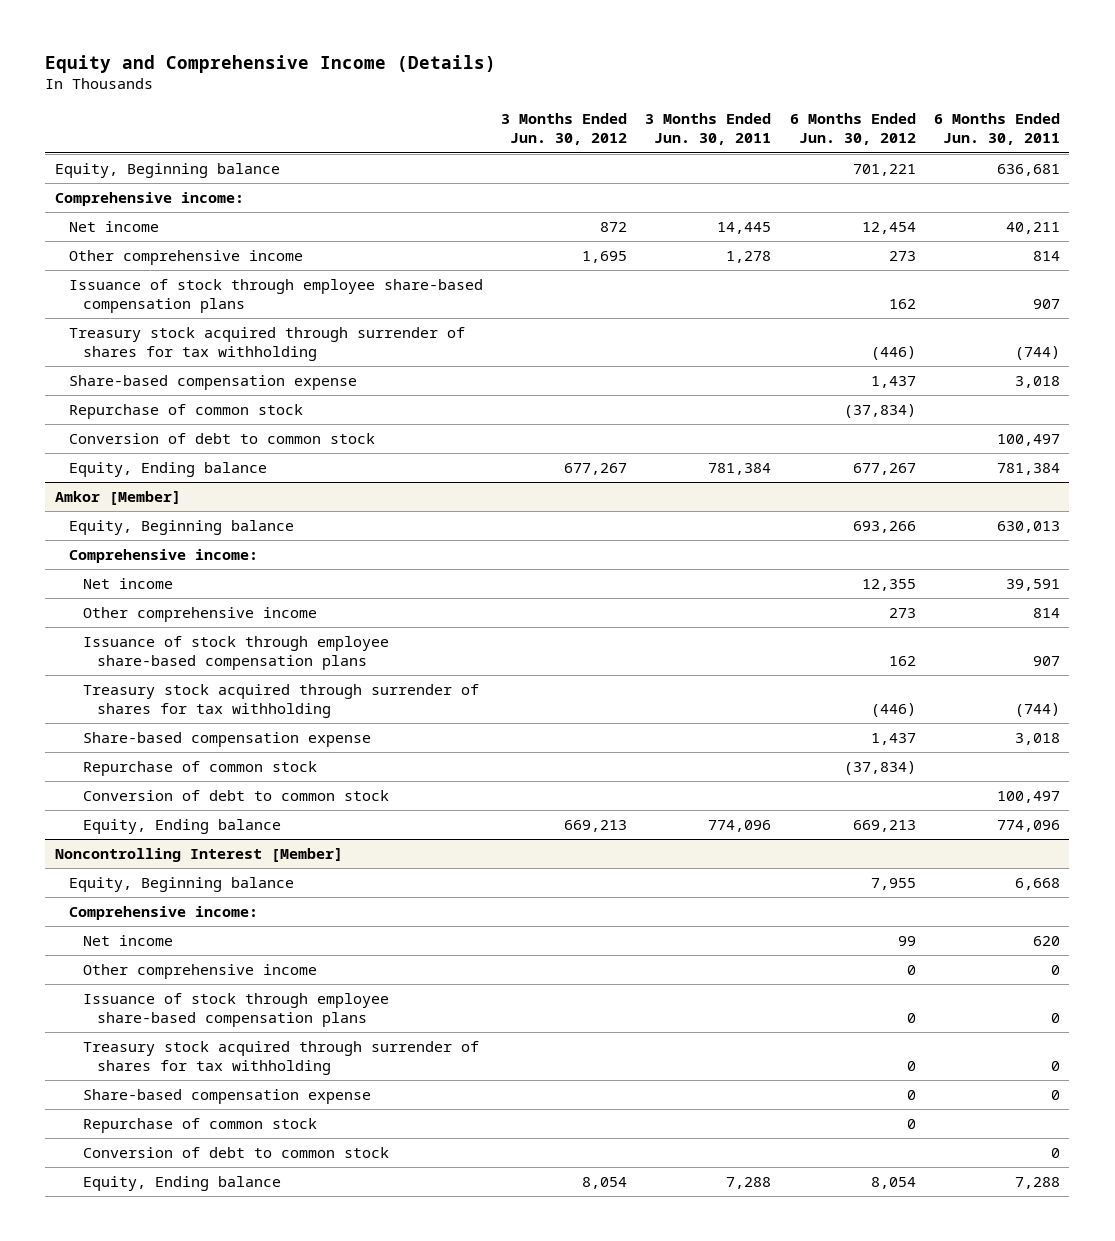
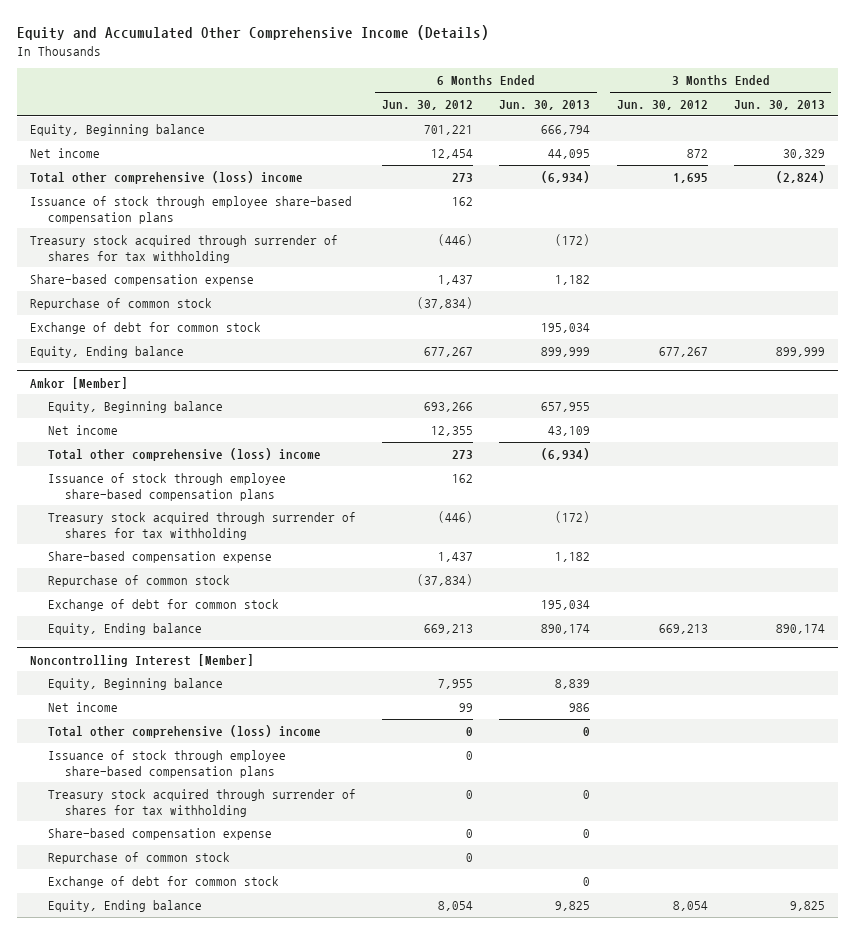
- Equity and Comprehensive Income (Details)
+ Equity and Accumulated Other Comprehensive Income (Details)
- | 3 Months Ended Jun. 30, 2012 | 3 Months Ended Jun. 30, 2011 | 6 Months Ended Jun. 30, 2012 | 6 Months Ended Jun. 30, 2011
+ | 6 Months Ended Jun. 30, 2012 | 6 Months Ended Jun. 30, 2013 | 3 Months Ended Jun. 30, 2012 | 3 Months Ended Jun. 30, 2013
- Comprehensive income:
- Other comprehensive income | 1,695 | 1,278 | 273 | 814
+ Total other comprehensive (loss) income | 273 | (6,934) | 1,695 | (2,824)
- Conversion of debt to common stock | | | | 100,497
+ Exchange of debt for common stock | | 195,034 | |
@ Amkor [Member]
- Comprehensive income:
- Other comprehensive income | | | 273 | 814
+ Total other comprehensive (loss) income | 273 | (6,934) | |
- Conversion of debt to common stock | | | | 100,497
+ Exchange of debt for common stock | | 195,034 | |
@ Noncontrolling Interest [Member]
- Comprehensive income:
- Other comprehensive income | | | 0 | 0
+ Total other comprehensive (loss) income | 0 | 0 | |
- Conversion of debt to common stock | | | | 0
+ Exchange of debt for common stock | | 0 | |

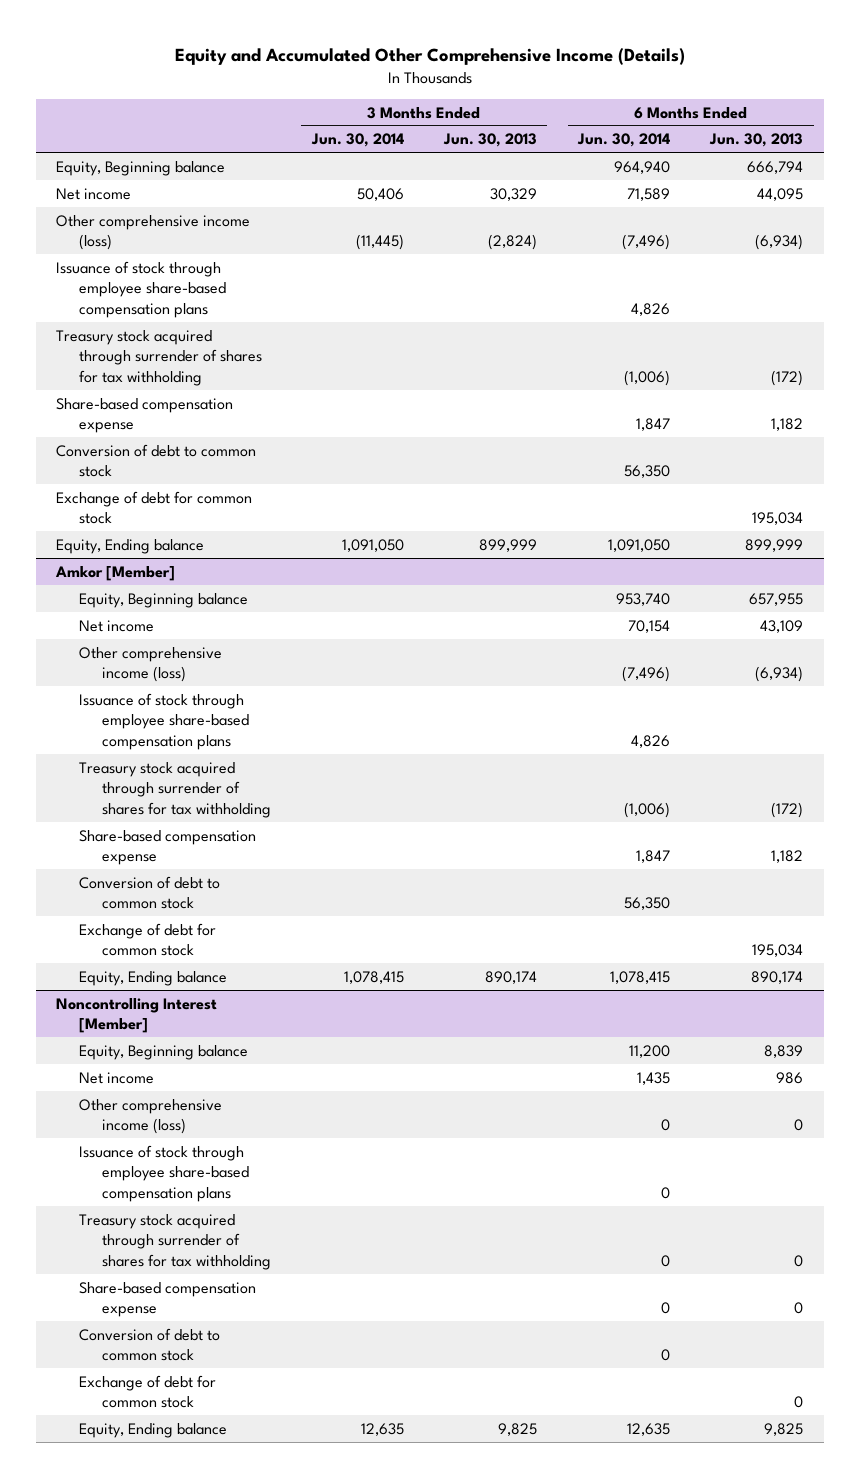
- | 6 Months Ended Jun. 30, 2012 | 6 Months Ended Jun. 30, 2013 | 3 Months Ended Jun. 30, 2012 | 3 Months Ended Jun. 30, 2013
+ | 3 Months Ended Jun. 30, 2014 | 3 Months Ended Jun. 30, 2013 | 6 Months Ended Jun. 30, 2014 | 6 Months Ended Jun. 30, 2013
- Total other comprehensive (loss) income | 273 | (6,934) | 1,695 | (2,824)
+ Other comprehensive income (loss) | (11,445) | (2,824) | (7,496) | (6,934)
- Repurchase of common stock | (37,834) | | |
+ Conversion of debt to common stock | | | 56,350 |
@ Amkor [Member]
- Total other comprehensive (loss) income | 273 | (6,934) | |
+ Other comprehensive income (loss) | | | (7,496) | (6,934)
- Repurchase of common stock | (37,834) | | |
+ Conversion of debt to common stock | | | 56,350 |
@ Noncontrolling Interest [Member]
- Total other comprehensive (loss) income | 0 | 0 | |
+ Other comprehensive income (loss) | | | 0 | 0
- Repurchase of common stock | 0 | | |
+ Conversion of debt to common stock | | | 0 |

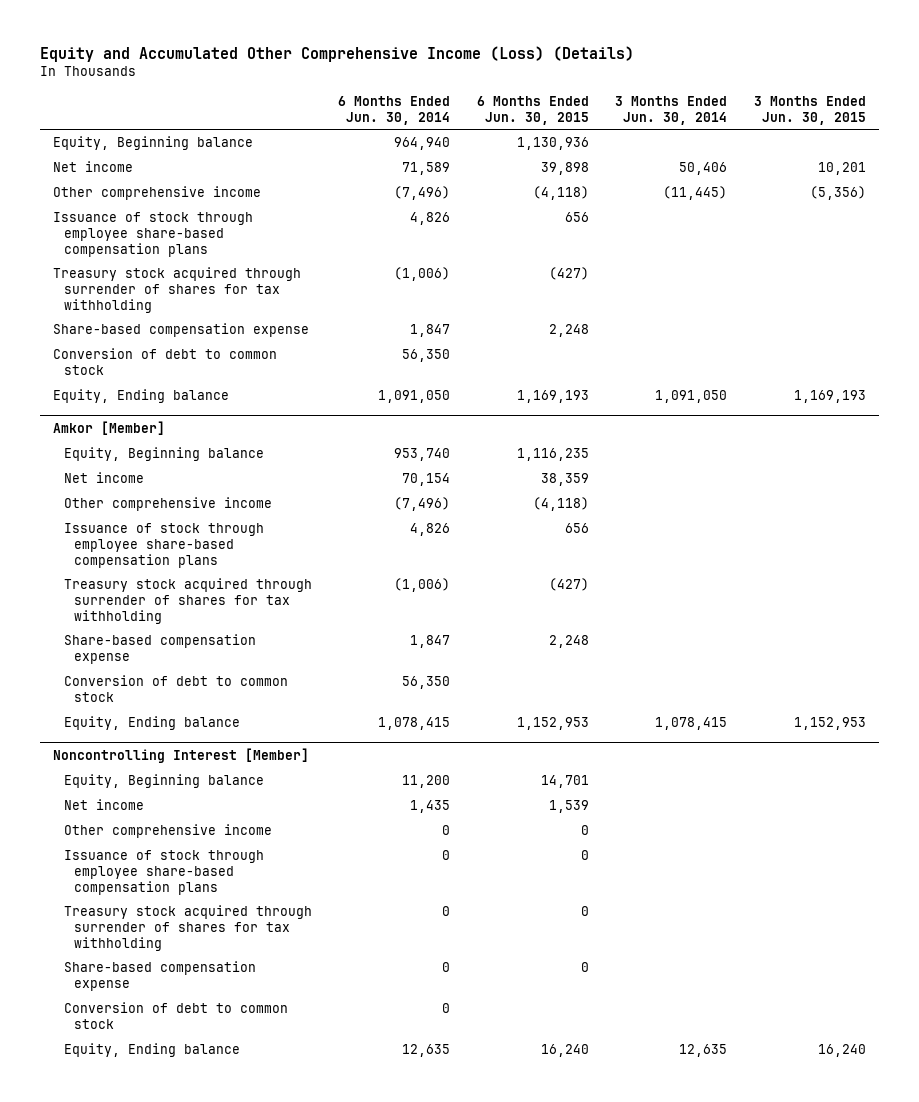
- Equity and Accumulated Other Comprehensive Income (Details)
+ Equity and Accumulated Other Comprehensive Income (Loss) (Details)
- | 3 Months Ended Jun. 30, 2014 | 3 Months Ended Jun. 30, 2013 | 6 Months Ended Jun. 30, 2014 | 6 Months Ended Jun. 30, 2013
+ | 6 Months Ended Jun. 30, 2014 | 6 Months Ended Jun. 30, 2015 | 3 Months Ended Jun. 30, 2014 | 3 Months Ended Jun. 30, 2015
- Other comprehensive income (loss) | (11,445) | (2,824) | (7,496) | (6,934)
+ Other comprehensive income | (7,496) | (4,118) | (11,445) | (5,356)
- Exchange of debt for common stock | | | | 195,034
@ Amkor [Member]
- Other comprehensive income (loss) | | | (7,496) | (6,934)
+ Other comprehensive income | (7,496) | (4,118) | |
- Exchange of debt for common stock | | | | 195,034
@ Noncontrolling Interest [Member]
- Other comprehensive income (loss) | | | 0 | 0
+ Other comprehensive income | 0 | 0 | |
- Exchange of debt for common stock | | | | 0

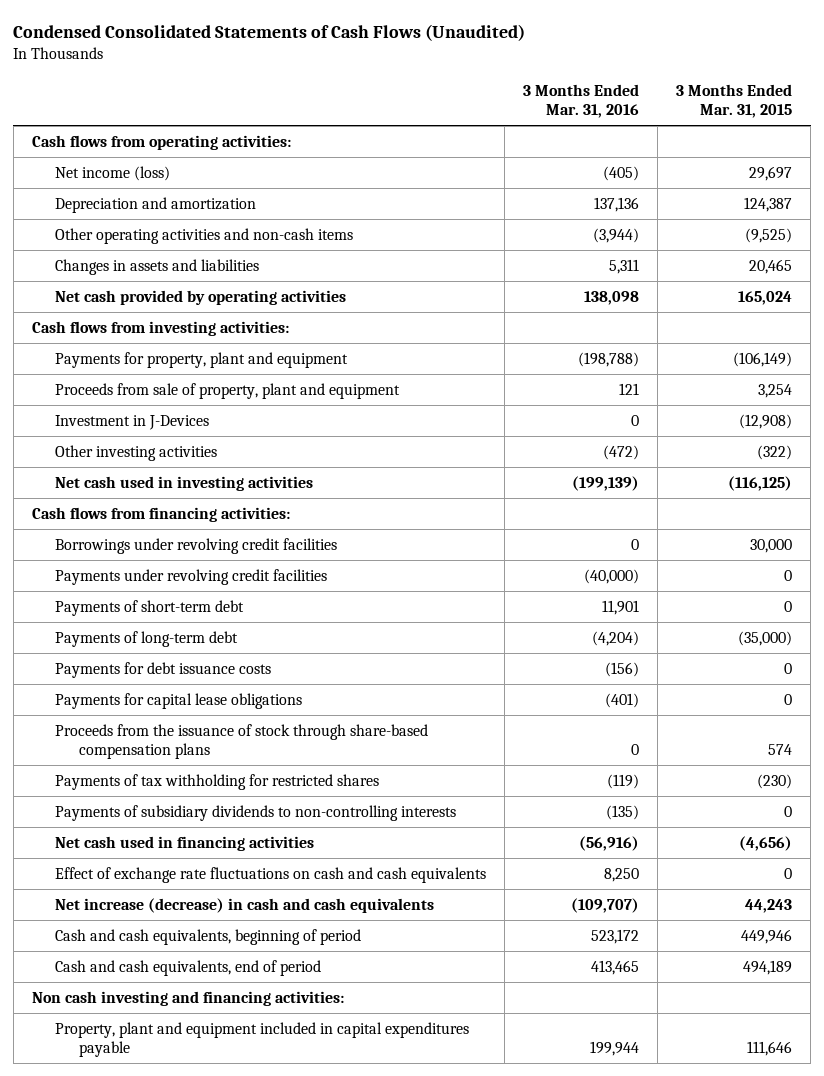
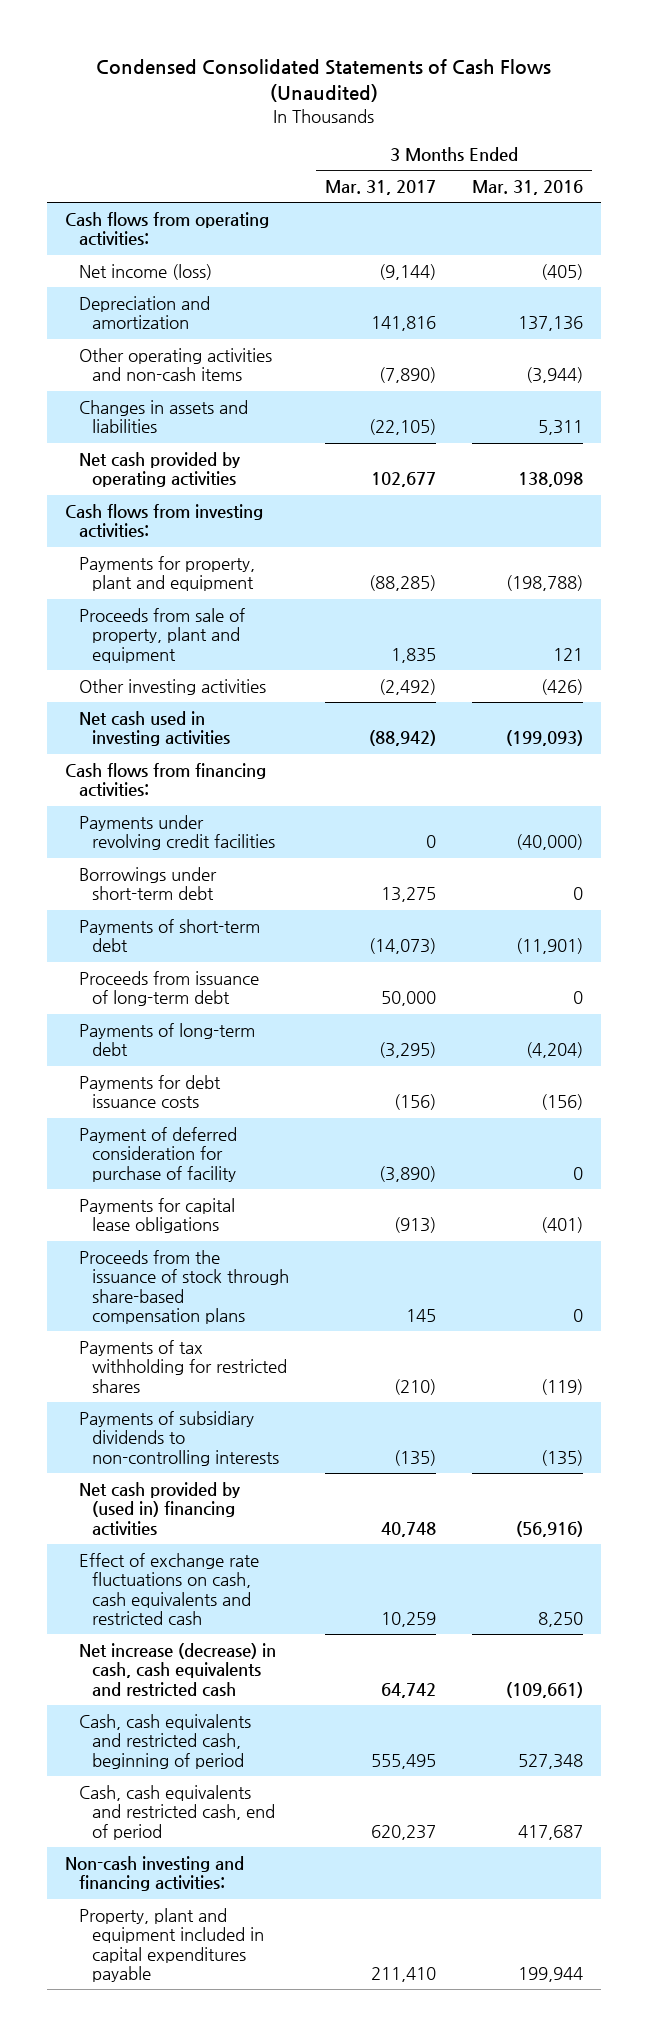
- | 3 Months Ended Mar. 31, 2016 | 3 Months Ended Mar. 31, 2015
+ | 3 Months Ended Mar. 31, 2017 | 3 Months Ended Mar. 31, 2016
- Investment in J-Devices | 0 | (12,908)
- Other investing activities | (472) | (322)
- Net cash used in investing activities | (199,139) | (116,125)
+ Other investing activities | (2,492) | (426)
+ Net cash used in investing activities | (88,942) | (199,093)
- Borrowings under revolving credit facilities | 0 | 30,000
- Payments of short-term debt | 11,901 | 0
+ Borrowings under short-term debt | 13,275 | 0
+ Payments of short-term debt | (14,073) | (11,901)
+ Proceeds from issuance of long-term debt | 50,000 | 0
+ Payment of deferred consideration for purchase of facility | (3,890) | 0
- Net cash used in financing activities | (56,916) | (4,656)
- Effect of exchange rate fluctuations on cash and cash equivalents | 8,250 | 0
- Net increase (decrease) in cash and cash equivalents | (109,707) | 44,243
- Cash and cash equivalents, beginning of period | 523,172 | 449,946
- Cash and cash equivalents, end of period | 413,465 | 494,189
- Non cash investing and financing activities:
+ Net cash provided by (used in) financing activities | 40,748 | (56,916)
+ Effect of exchange rate fluctuations on cash, cash equivalents and restricted cash | 10,259 | 8,250
+ Net increase (decrease) in cash, cash equivalents and restricted cash | 64,742 | (109,661)
+ Cash, cash equivalents and restricted cash, beginning of period | 555,495 | 527,348
+ Cash, cash equivalents and restricted cash, end of period | 620,237 | 417,687
+ Non-cash investing and financing activities:

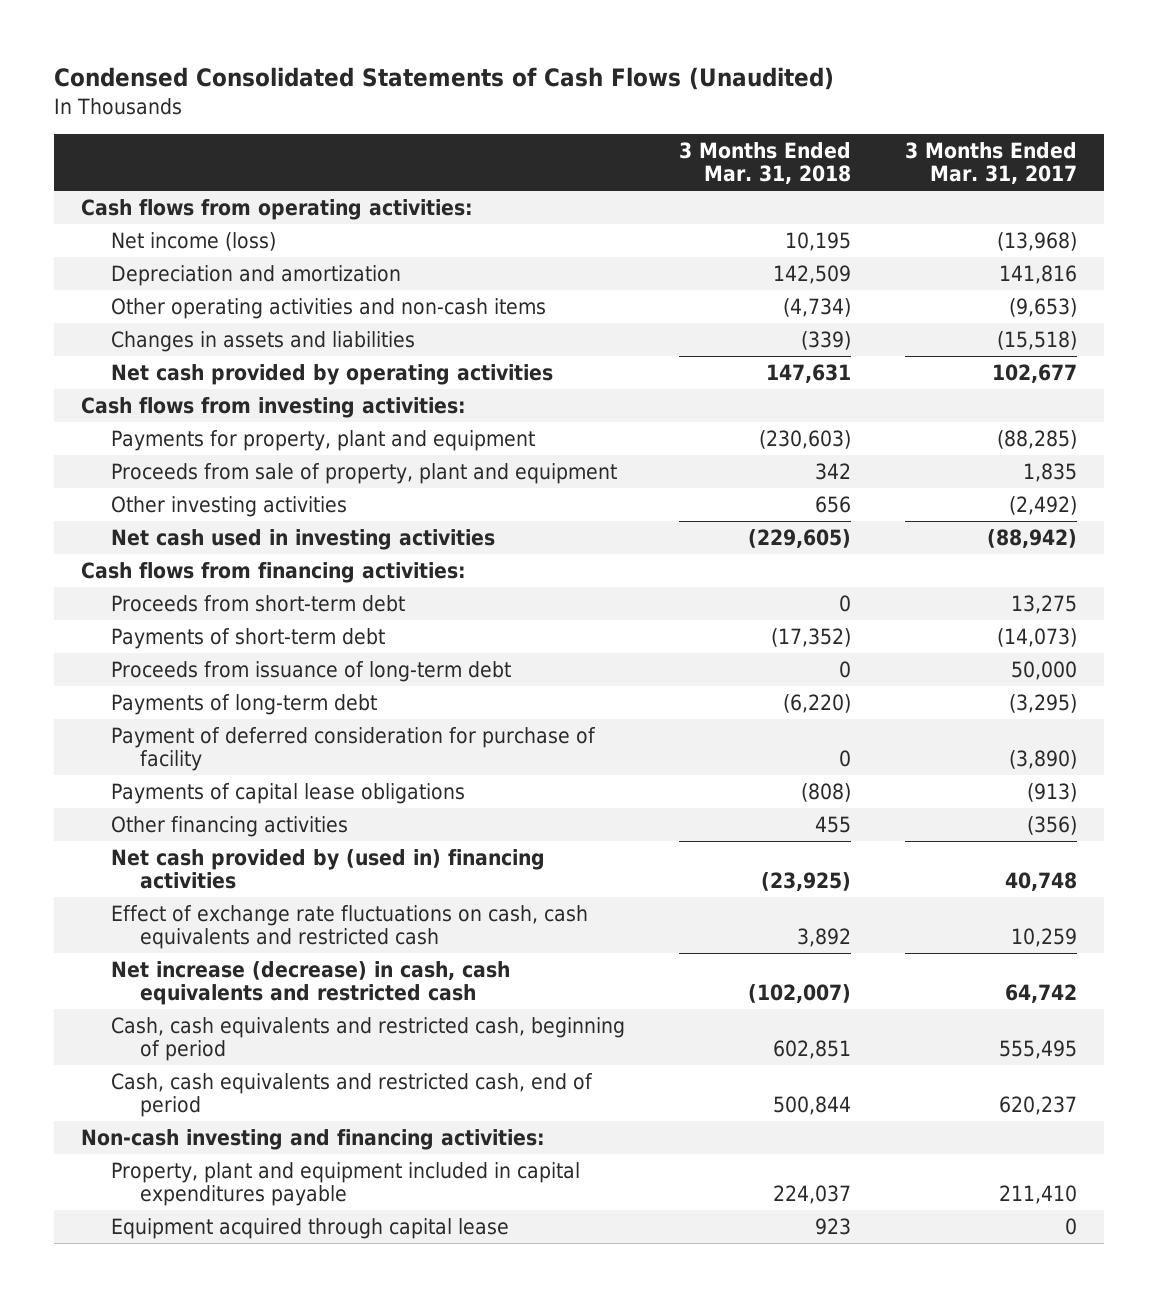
- | 3 Months Ended Mar. 31, 2017 | 3 Months Ended Mar. 31, 2016
+ | 3 Months Ended Mar. 31, 2018 | 3 Months Ended Mar. 31, 2017
- Net income (loss) | (9,144) | (405)
+ Net income (loss) | 10,195 | (13,968)
- Other operating activities and non-cash items | (7,890) | (3,944)
- Changes in assets and liabilities | (22,105) | 5,311
+ Other operating activities and non-cash items | (4,734) | (9,653)
+ Changes in assets and liabilities | (339) | (15,518)
- Payments under revolving credit facilities | 0 | (40,000)
- Borrowings under short-term debt | 13,275 | 0
+ Proceeds from short-term debt | 0 | 13,275
- Payments for debt issuance costs | (156) | (156)
- Payments for capital lease obligations | (913) | (401)
- Proceeds from the issuance of stock through share-based compensation plans | 145 | 0
- Payments of tax withholding for restricted shares | (210) | (119)
- Payments of subsidiary dividends to non-controlling interests | (135) | (135)
+ Payments of capital lease obligations | (808) | (913)
+ Other financing activities | 455 | (356)
+ Equipment acquired through capital lease | 923 | 0

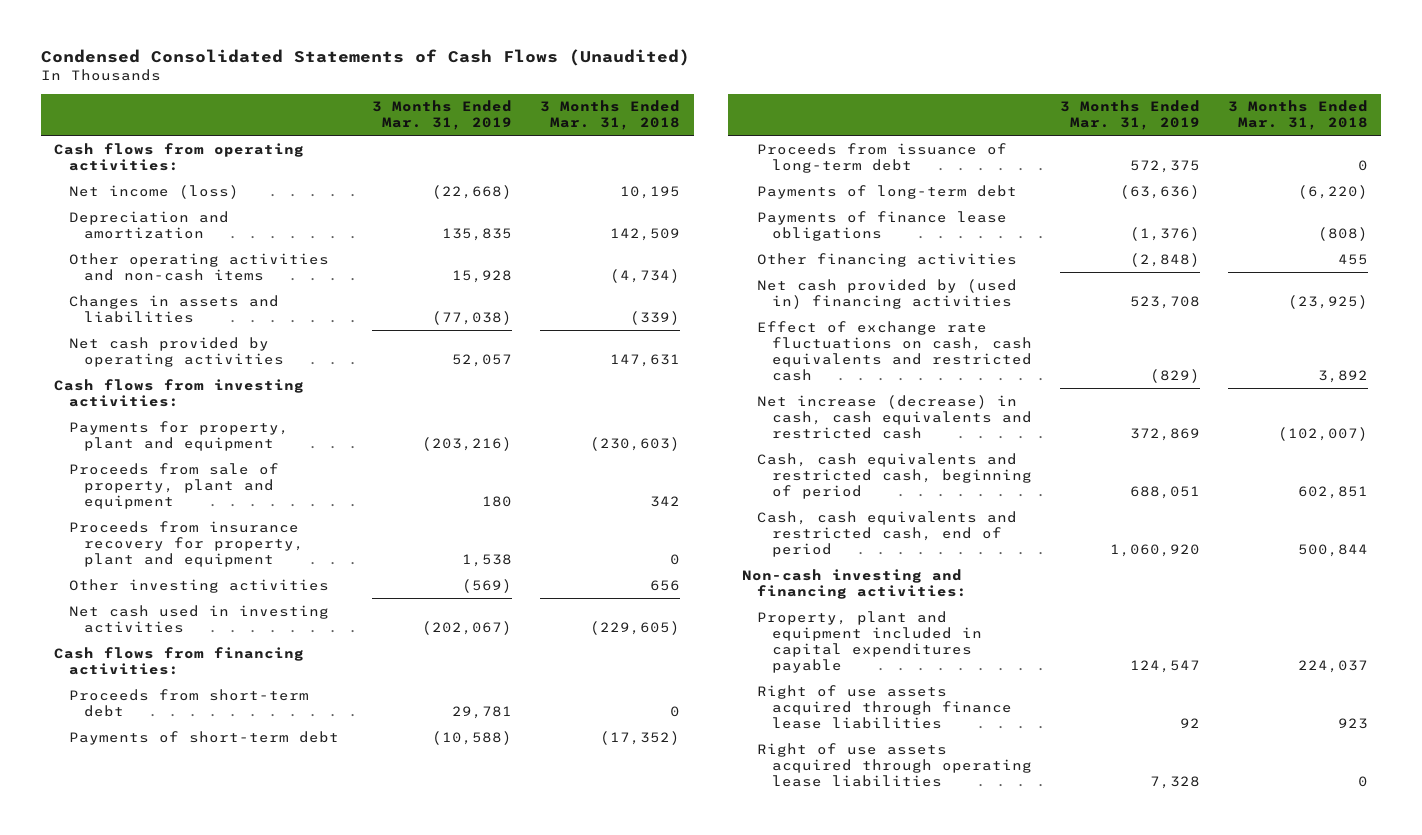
- | 3 Months Ended Mar. 31, 2018 | 3 Months Ended Mar. 31, 2017
+ | 3 Months Ended Mar. 31, 2019 | 3 Months Ended Mar. 31, 2018
+ Proceeds from insurance recovery for property, plant and equipment | 1,538 | 0
- Payment of deferred consideration for purchase of facility | 0 | (3,890)
- Payments of capital lease obligations | (808) | (913)
+ Payments of finance lease obligations | (1,376) | (808)
- Equipment acquired through capital lease | 923 | 0
+ Right of use assets acquired through finance lease liabilities | 92 | 923
+ Right of use assets acquired through operating lease liabilities | 7,328 | 0

